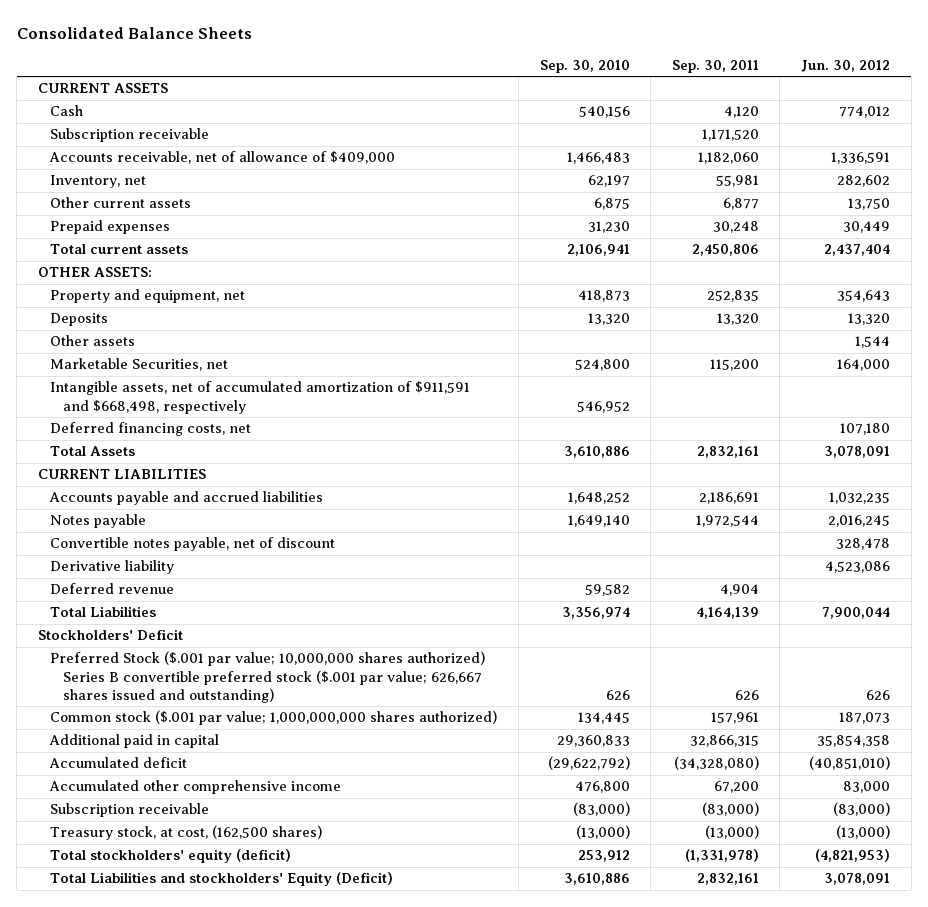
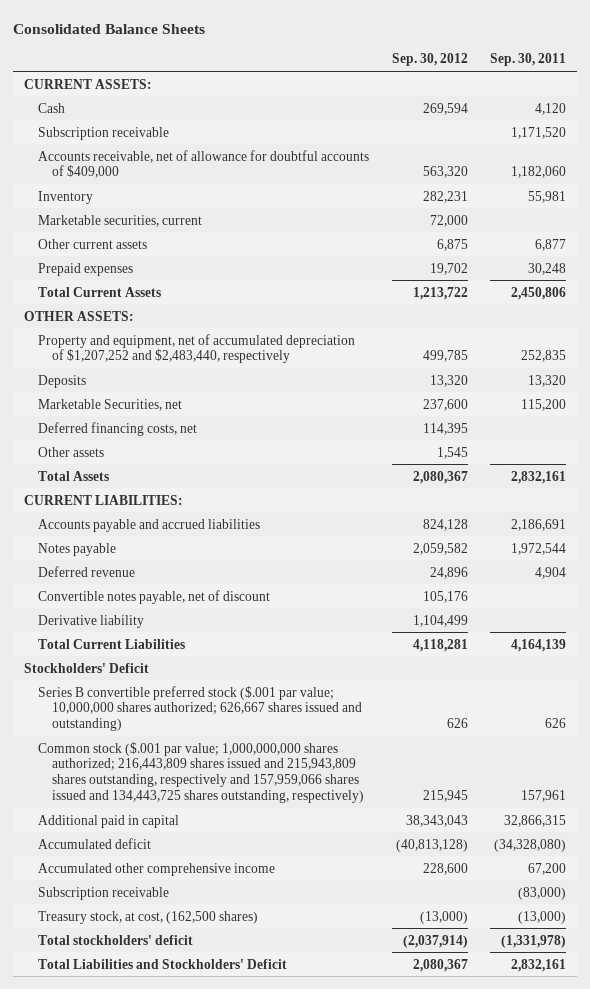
- | Sep. 30, 2010 | Sep. 30, 2011 | Jun. 30, 2012
+ | Sep. 30, 2012 | Sep. 30, 2011
- CURRENT ASSETS
+ CURRENT ASSETS:
- Accounts receivable, net of allowance of $409,000 | 1,466,483 | 1,182,060 | 1,336,591
- Inventory, net | 62,197 | 55,981 | 282,602
+ Accounts receivable, net of allowance for doubtful accounts of $409,000 | 563,320 | 1,182,060
+ Inventory | 282,231 | 55,981
+ Marketable securities, current | 72,000 |
- Total current assets | 2,106,941 | 2,450,806 | 2,437,404
+ Total Current Assets | 1,213,722 | 2,450,806
- Property and equipment, net | 418,873 | 252,835 | 354,643
+ Property and equipment, net of accumulated depreciation of $1,207,252 and $2,483,440, respectively | 499,785 | 252,835
- Intangible assets, net of accumulated amortization of $911,591 and $668,498, respectively | 546,952 | |
moved down: Other assets | 1,545 |
- CURRENT LIABILITIES
+ CURRENT LIABILITIES:
moved up: Deferred revenue | 24,896 | 4,904
- Total Liabilities | 3,356,974 | 4,164,139 | 7,900,044
+ Total Current Liabilities | 4,118,281 | 4,164,139
- Preferred Stock ($.001 par value; 10,000,000 shares authorized) Series B convertible preferred stock ($.001 par value; 626,667 shares issued and outstanding) | 626 | 626 | 626
- Common stock ($.001 par value; 1,000,000,000 shares authorized) | 134,445 | 157,961 | 187,073
+ Series B convertible preferred stock ($.001 par value; 10,000,000 shares authorized; 626,667 shares issued and outstanding) | 626 | 626
+ Common stock ($.001 par value; 1,000,000,000 shares authorized; 216,443,809 shares issued and 215,943,809 shares outstanding, respectively and 157,959,066 shares issued and 134,443,725 shares outstanding, respectively) | 215,945 | 157,961
- Total stockholders' equity (deficit) | 253,912 | (1,331,978) | (4,821,953)
- Total Liabilities and stockholders' Equity (Deficit) | 3,610,886 | 2,832,161 | 3,078,091
+ Total stockholders' deficit | (2,037,914) | (1,331,978)
+ Total Liabilities and Stockholders' Deficit | 2,080,367 | 2,832,161

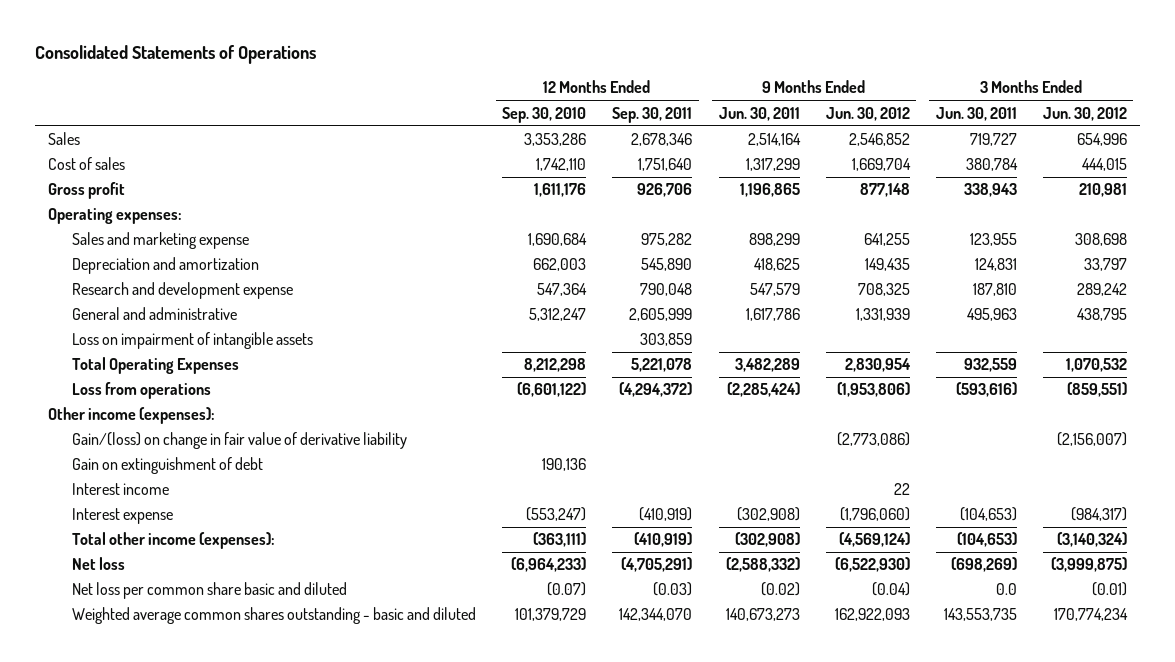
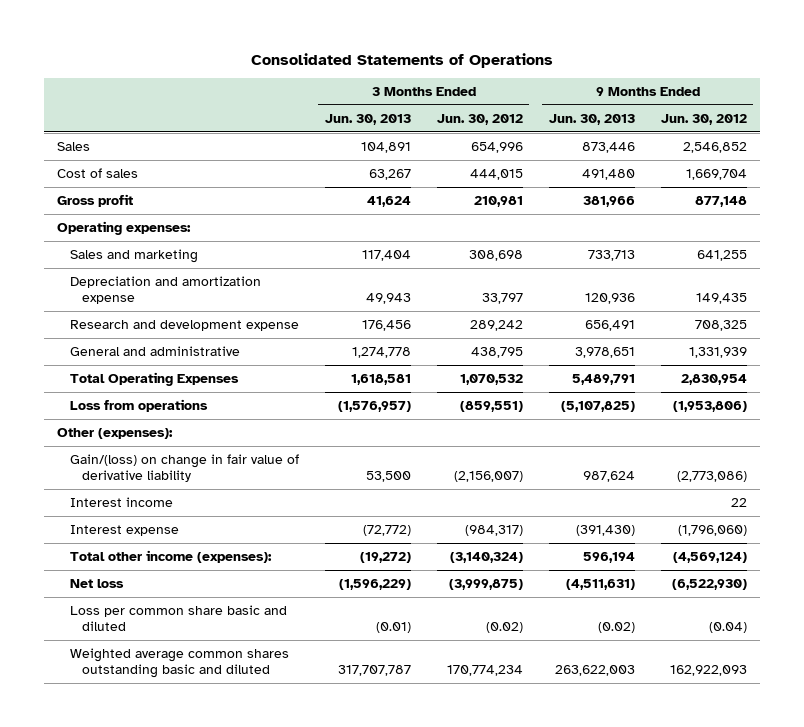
- | 12 Months Ended Sep. 30, 2010 | 12 Months Ended Sep. 30, 2011 | 9 Months Ended Jun. 30, 2011 | 9 Months Ended Jun. 30, 2012 | 3 Months Ended Jun. 30, 2011 | 3 Months Ended Jun. 30, 2012
+ | 3 Months Ended Jun. 30, 2013 | 3 Months Ended Jun. 30, 2012 | 9 Months Ended Jun. 30, 2013 | 9 Months Ended Jun. 30, 2012
- Sales and marketing expense | 1,690,684 | 975,282 | 898,299 | 641,255 | 123,955 | 308,698
- Depreciation and amortization | 662,003 | 545,890 | 418,625 | 149,435 | 124,831 | 33,797
+ Sales and marketing | 117,404 | 308,698 | 733,713 | 641,255
+ Depreciation and amortization expense | 49,943 | 33,797 | 120,936 | 149,435
- Loss on impairment of intangible assets | | 303,859 | | | |
- Other income (expenses):
+ Other (expenses):
- Gain on extinguishment of debt | 190,136 | | | | |
- Net loss per common share basic and diluted | (0.07) | (0.03) | (0.02) | (0.04) | 0.0 | (0.01)
- Weighted average common shares outstanding - basic and diluted | 101,379,729 | 142,344,070 | 140,673,273 | 162,922,093 | 143,553,735 | 170,774,234
+ Loss per common share basic and diluted | (0.01) | (0.02) | (0.02) | (0.04)
+ Weighted average common shares outstanding basic and diluted | 317,707,787 | 170,774,234 | 263,622,003 | 162,922,093

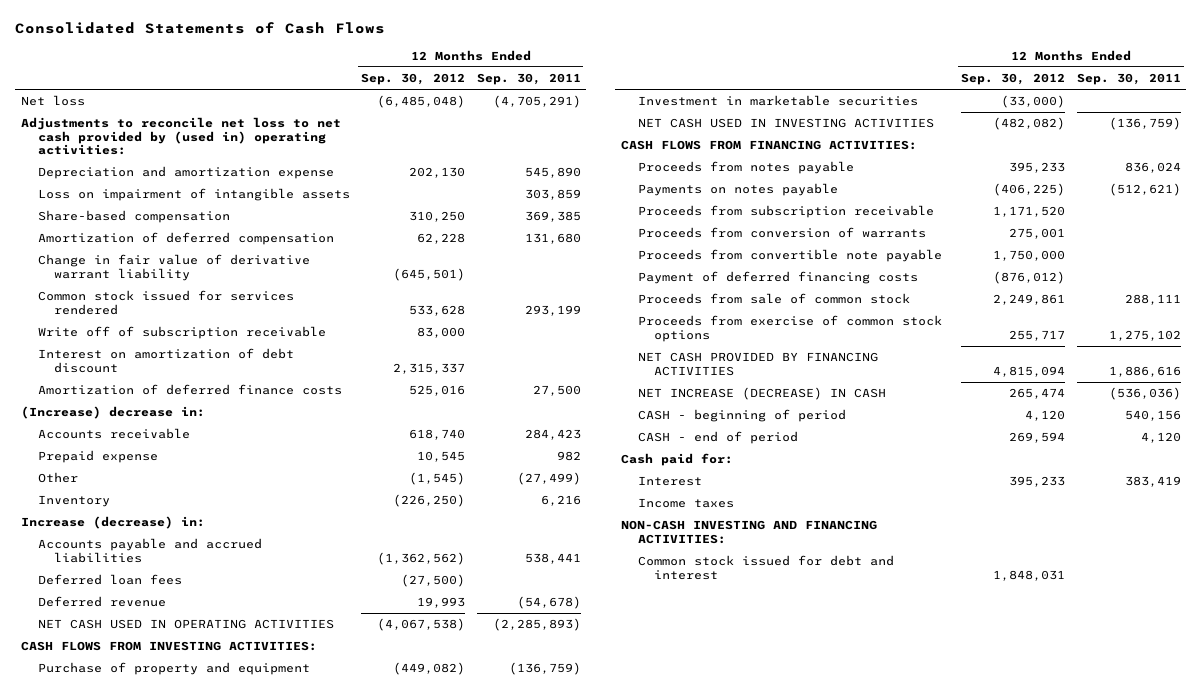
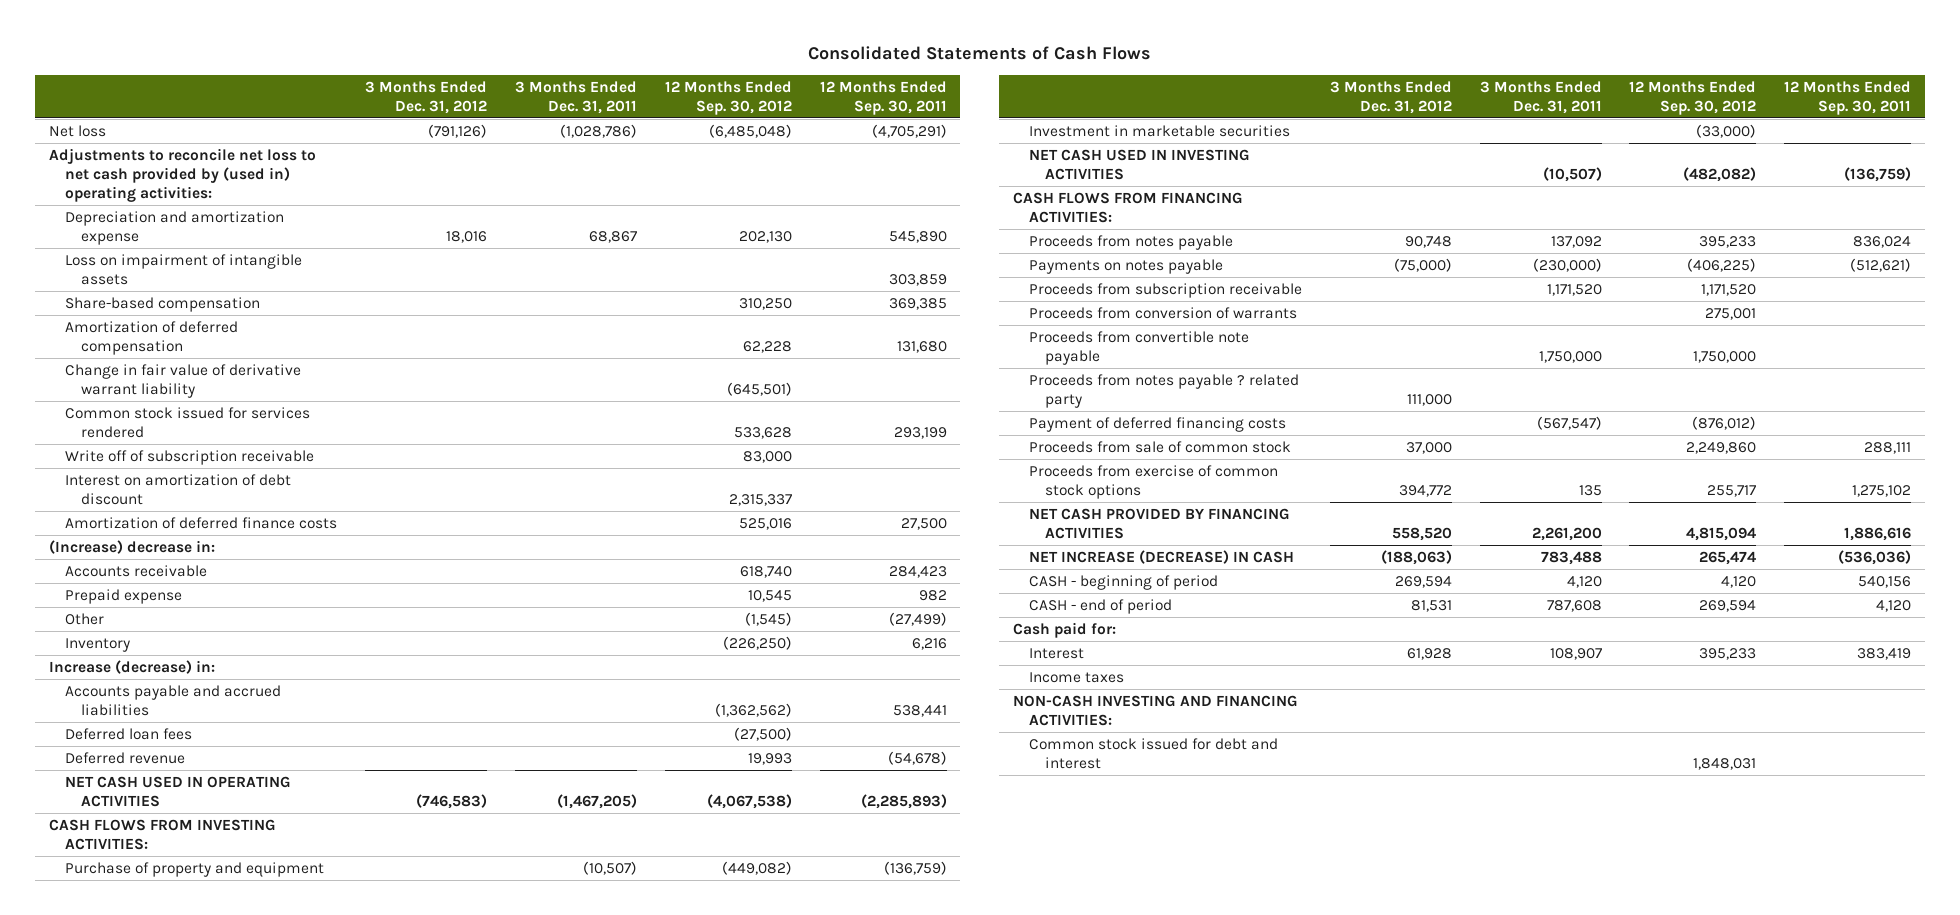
- | 12 Months Ended Sep. 30, 2012 | 12 Months Ended Sep. 30, 2011
+ | 3 Months Ended Dec. 31, 2012 | 3 Months Ended Dec. 31, 2011 | 12 Months Ended Sep. 30, 2012 | 12 Months Ended Sep. 30, 2011
+ Proceeds from notes payable ? related party | 111,000 | | |
- Proceeds from sale of common stock | 2,249,861 | 288,111
+ Proceeds from sale of common stock | 37,000 | | 2,249,860 | 288,111

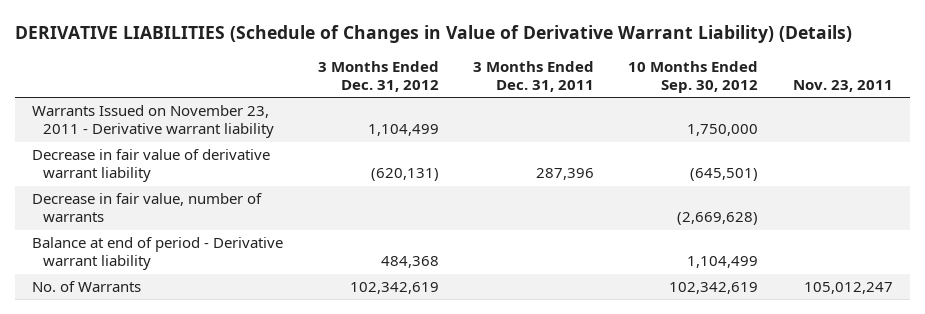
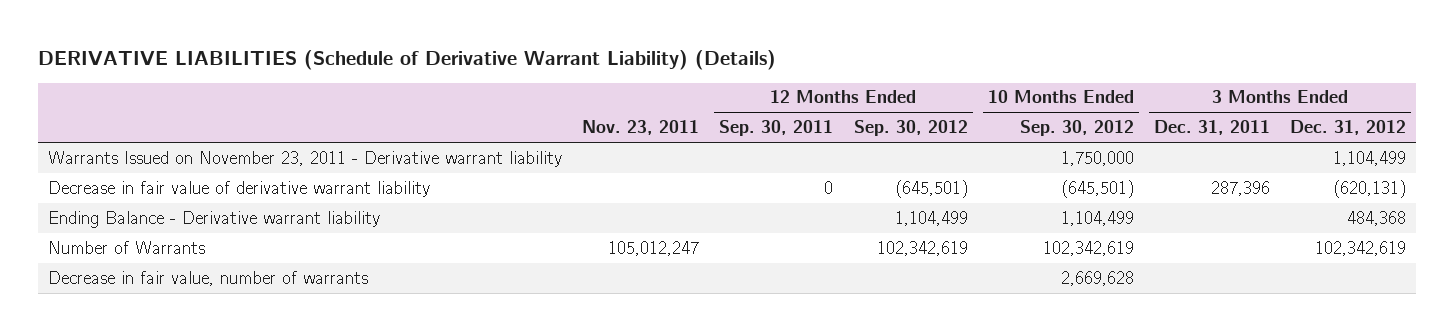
- DERIVATIVE LIABILITIES (Schedule of Changes in Value of Derivative Warrant Liability) (Details)
+ DERIVATIVE LIABILITIES (Schedule of Derivative Warrant Liability) (Details)
- | 3 Months Ended Dec. 31, 2012 | 3 Months Ended Dec. 31, 2011 | 10 Months Ended Sep. 30, 2012 | Nov. 23, 2011
+ | Nov. 23, 2011 | 12 Months Ended Sep. 30, 2011 | 12 Months Ended Sep. 30, 2012 | 10 Months Ended Sep. 30, 2012 | 3 Months Ended Dec. 31, 2011 | 3 Months Ended Dec. 31, 2012
- Decrease in fair value, number of warrants | | | (2,669,628) |
- Balance at end of period - Derivative warrant liability | 484,368 | | 1,104,499 |
- No. of Warrants | 102,342,619 | | 102,342,619 | 105,012,247
+ Ending Balance - Derivative warrant liability | | | 1,104,499 | 1,104,499 | | 484,368
+ Number of Warrants | 105,012,247 | | 102,342,619 | 102,342,619 | | 102,342,619
+ Decrease in fair value, number of warrants | | | | 2,669,628 | |

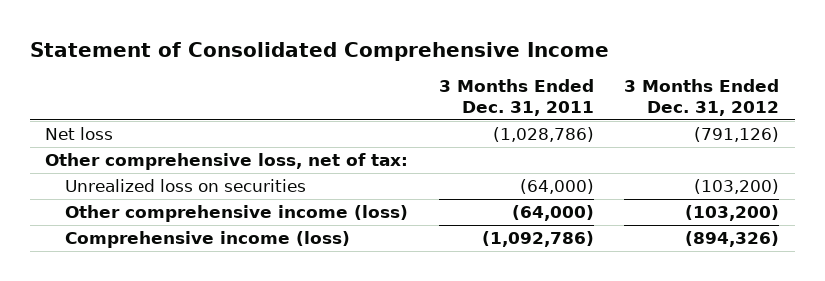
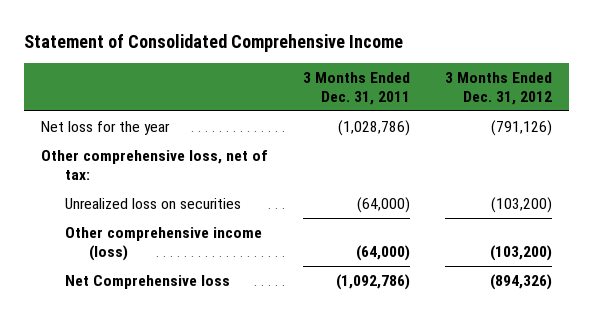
- Net loss | (1,028,786) | (791,126)
+ Net loss for the year | (1,028,786) | (791,126)
- Comprehensive income (loss) | (1,092,786) | (894,326)
+ Net Comprehensive loss | (1,092,786) | (894,326)

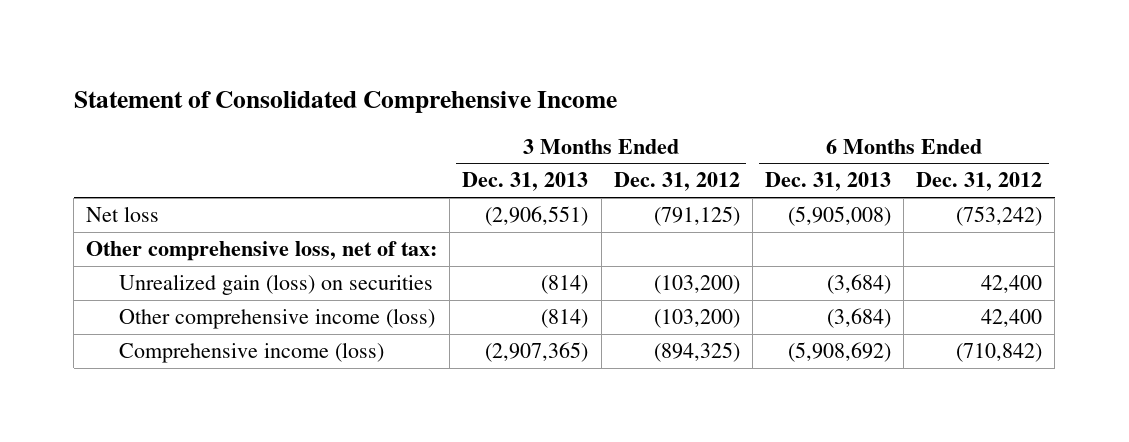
- | 3 Months Ended Dec. 31, 2011 | 3 Months Ended Dec. 31, 2012
+ | 3 Months Ended Dec. 31, 2013 | 3 Months Ended Dec. 31, 2012 | 6 Months Ended Dec. 31, 2013 | 6 Months Ended Dec. 31, 2012
- Net loss for the year | (1,028,786) | (791,126)
+ Net loss | (2,906,551) | (791,125) | (5,905,008) | (753,242)
- Unrealized loss on securities | (64,000) | (103,200)
+ Unrealized gain (loss) on securities | (814) | (103,200) | (3,684) | 42,400
- Net Comprehensive loss | (1,092,786) | (894,326)
+ Comprehensive income (loss) | (2,907,365) | (894,325) | (5,908,692) | (710,842)

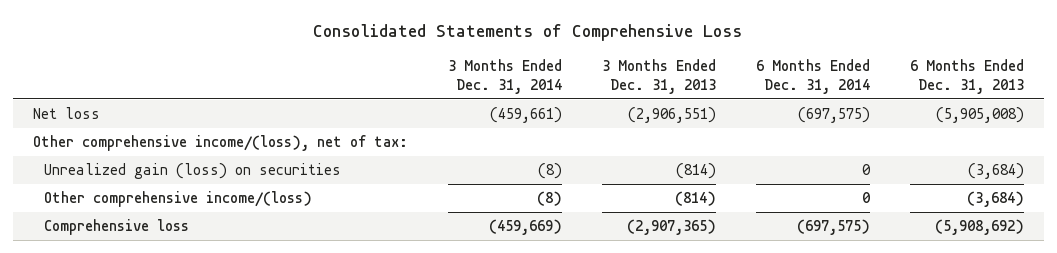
- Statement of Consolidated Comprehensive Income
+ Consolidated Statements of Comprehensive Loss
- | 3 Months Ended Dec. 31, 2013 | 3 Months Ended Dec. 31, 2012 | 6 Months Ended Dec. 31, 2013 | 6 Months Ended Dec. 31, 2012
+ | 3 Months Ended Dec. 31, 2014 | 3 Months Ended Dec. 31, 2013 | 6 Months Ended Dec. 31, 2014 | 6 Months Ended Dec. 31, 2013
- Other comprehensive loss, net of tax:
+ Other comprehensive income/(loss), net of tax:
- Other comprehensive income (loss) | (814) | (103,200) | (3,684) | 42,400
- Comprehensive income (loss) | (2,907,365) | (894,325) | (5,908,692) | (710,842)
+ Other comprehensive income/(loss) | (8) | (814) | 0 | (3,684)
+ Comprehensive loss | (459,669) | (2,907,365) | (697,575) | (5,908,692)

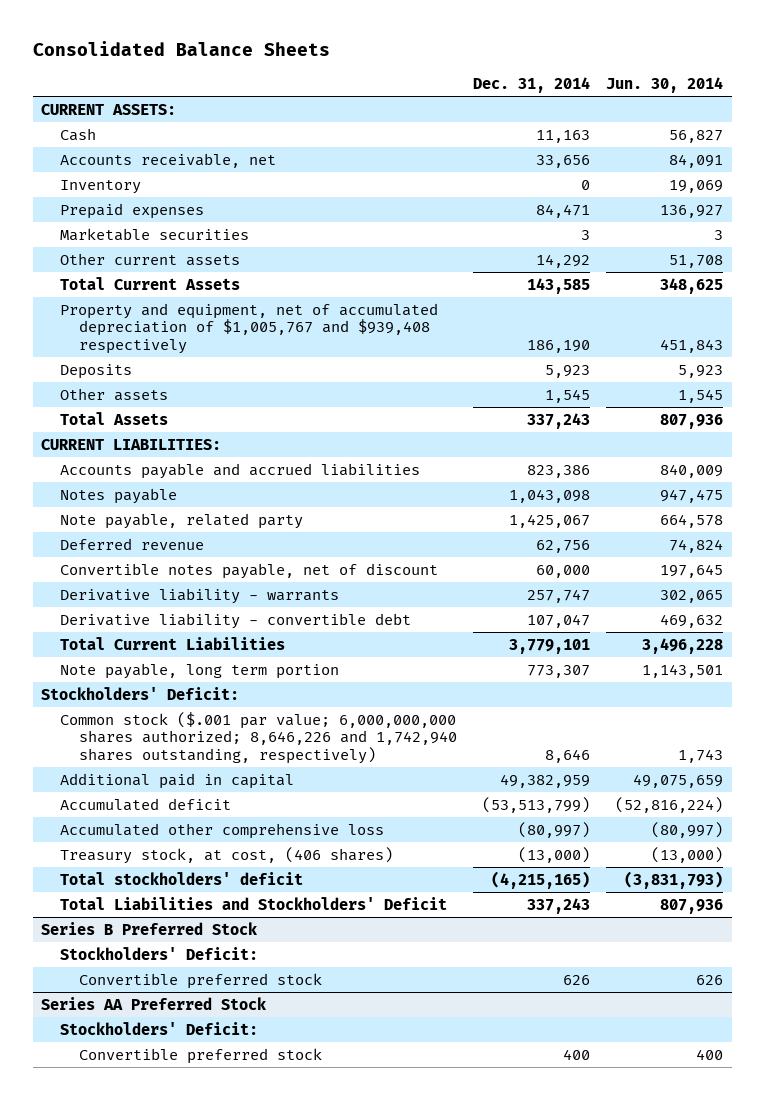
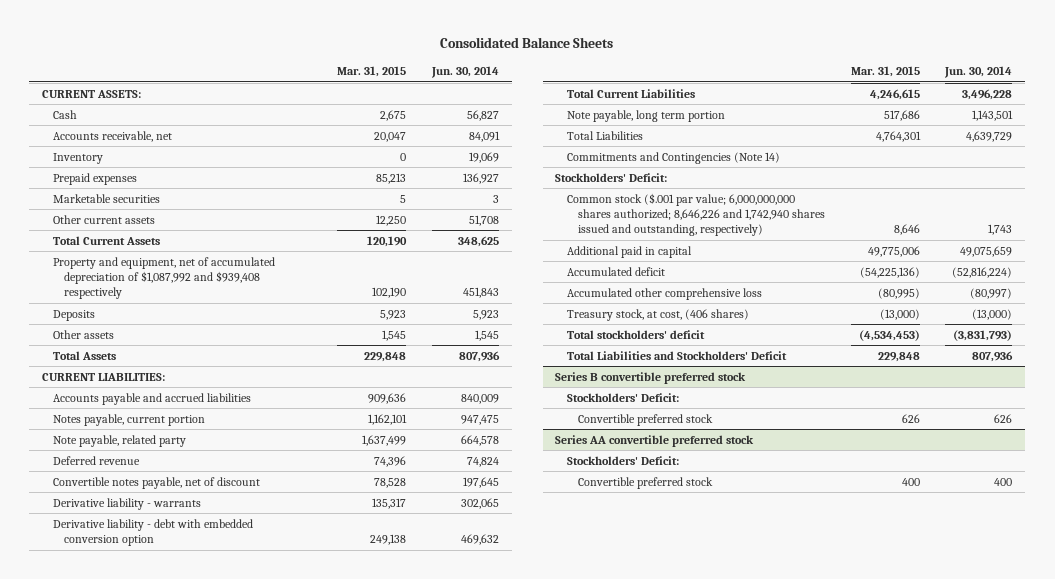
- | Dec. 31, 2014 | Jun. 30, 2014
+ | Mar. 31, 2015 | Jun. 30, 2014
- Property and equipment, net of accumulated depreciation of $1,005,767 and $939,408 respectively | 186,190 | 451,843
+ Property and equipment, net of accumulated depreciation of $1,087,992 and $939,408 respectively | 102,190 | 451,843
- Notes payable | 1,043,098 | 947,475
+ Notes payable, current portion | 1,162,101 | 947,475
- Derivative liability - convertible debt | 107,047 | 469,632
+ Derivative liability - debt with embedded conversion option | 249,138 | 469,632
+ Total Liabilities | 4,764,301 | 4,639,729
+ Commitments and Contingencies (Note 14)
- Common stock ($.001 par value; 6,000,000,000 shares authorized; 8,646,226 and 1,742,940 shares outstanding, respectively) | 8,646 | 1,743
+ Common stock ($.001 par value; 6,000,000,000 shares authorized; 8,646,226 and 1,742,940 shares issued and outstanding, respectively) | 8,646 | 1,743
- Series B Preferred Stock
+ Series B convertible preferred stock
- Series AA Preferred Stock
+ Series AA convertible preferred stock

